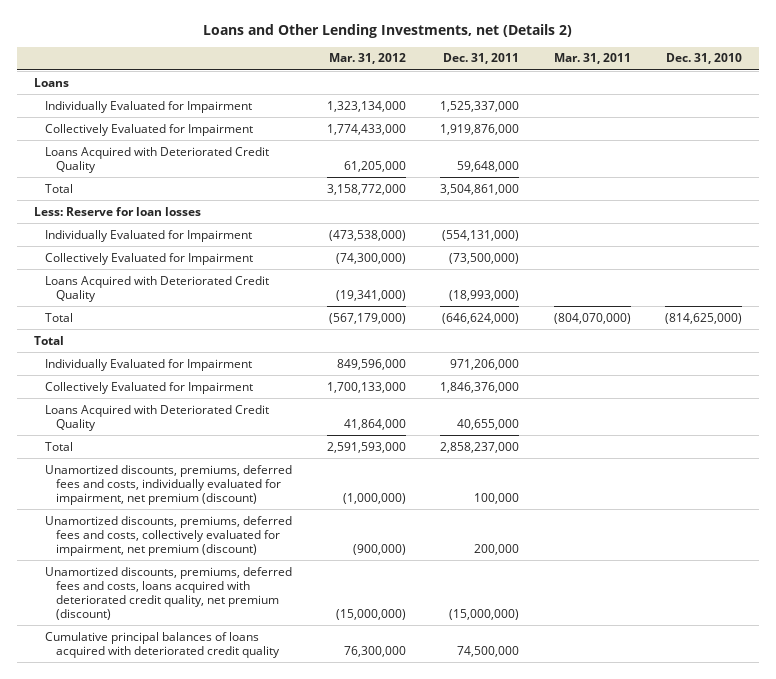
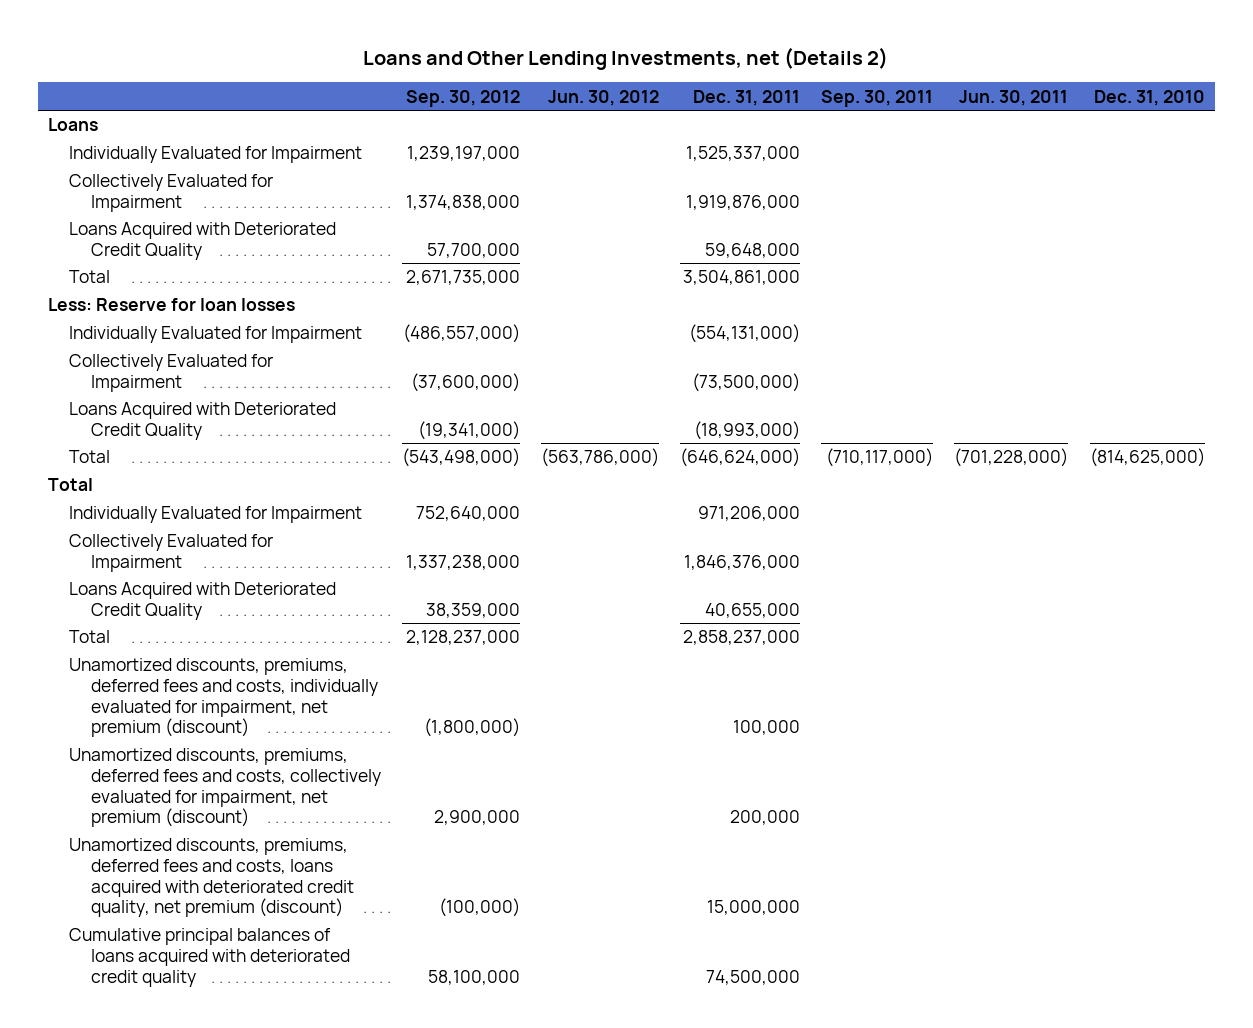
- | Mar. 31, 2012 | Dec. 31, 2011 | Mar. 31, 2011 | Dec. 31, 2010
+ | Sep. 30, 2012 | Jun. 30, 2012 | Dec. 31, 2011 | Sep. 30, 2011 | Jun. 30, 2011 | Dec. 31, 2010
- Unamortized discounts, premiums, deferred fees and costs, loans acquired with deteriorated credit quality, net premium (discount) | (15,000,000) | (15,000,000) | |
+ Unamortized discounts, premiums, deferred fees and costs, loans acquired with deteriorated credit quality, net premium (discount) | (100,000) | | 15,000,000 | | |

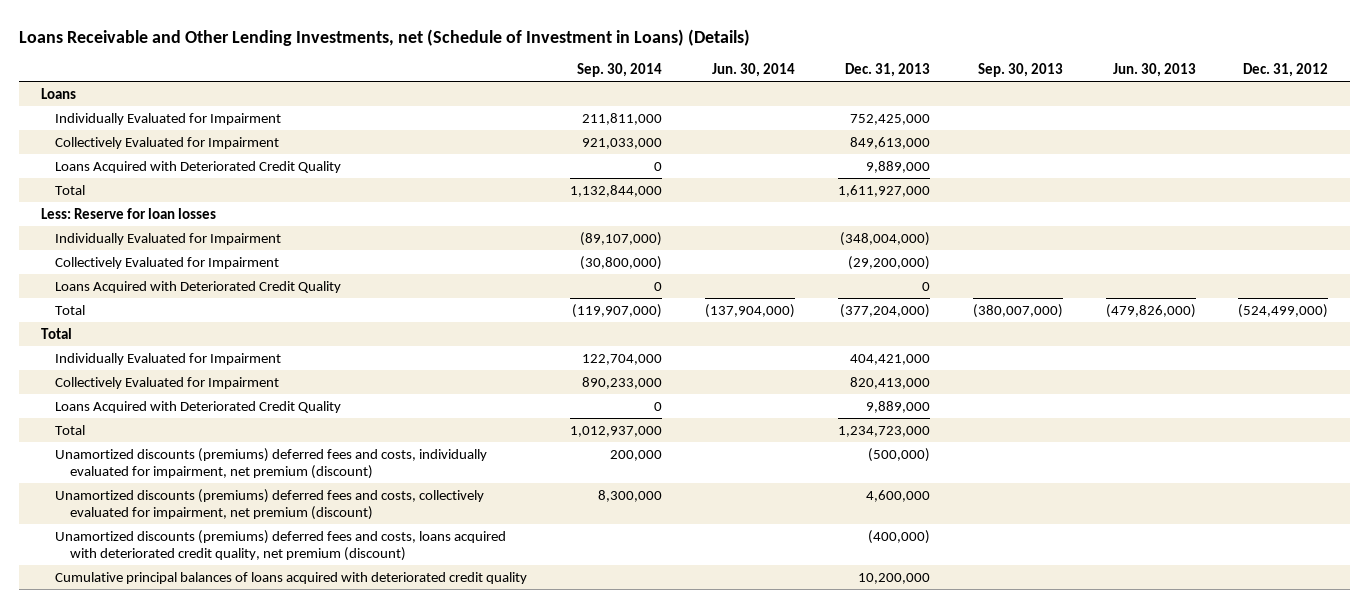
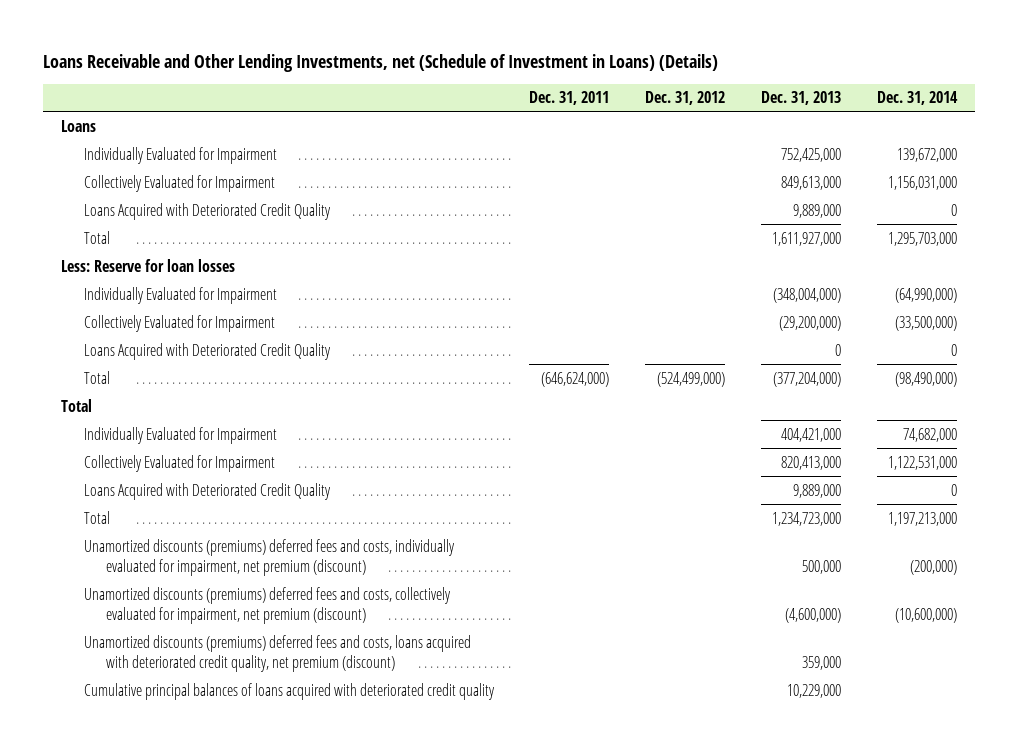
- | Sep. 30, 2014 | Jun. 30, 2014 | Dec. 31, 2013 | Sep. 30, 2013 | Jun. 30, 2013 | Dec. 31, 2012
+ | Dec. 31, 2011 | Dec. 31, 2012 | Dec. 31, 2013 | Dec. 31, 2014
- Unamortized discounts (premiums) deferred fees and costs, individually evaluated for impairment, net premium (discount) | 200,000 | | (500,000) | | |
- Unamortized discounts (premiums) deferred fees and costs, collectively evaluated for impairment, net premium (discount) | 8,300,000 | | 4,600,000 | | |
- Unamortized discounts (premiums) deferred fees and costs, loans acquired with deteriorated credit quality, net premium (discount) | | | (400,000) | | |
- Cumulative principal balances of loans acquired with deteriorated credit quality | | | 10,200,000 | | |
+ Unamortized discounts (premiums) deferred fees and costs, individually evaluated for impairment, net premium (discount) | | | 500,000 | (200,000)
+ Unamortized discounts (premiums) deferred fees and costs, collectively evaluated for impairment, net premium (discount) | | | (4,600,000) | (10,600,000)
+ Unamortized discounts (premiums) deferred fees and costs, loans acquired with deteriorated credit quality, net premium (discount) | | | 359,000 |
+ Cumulative principal balances of loans acquired with deteriorated credit quality | | | 10,229,000 |

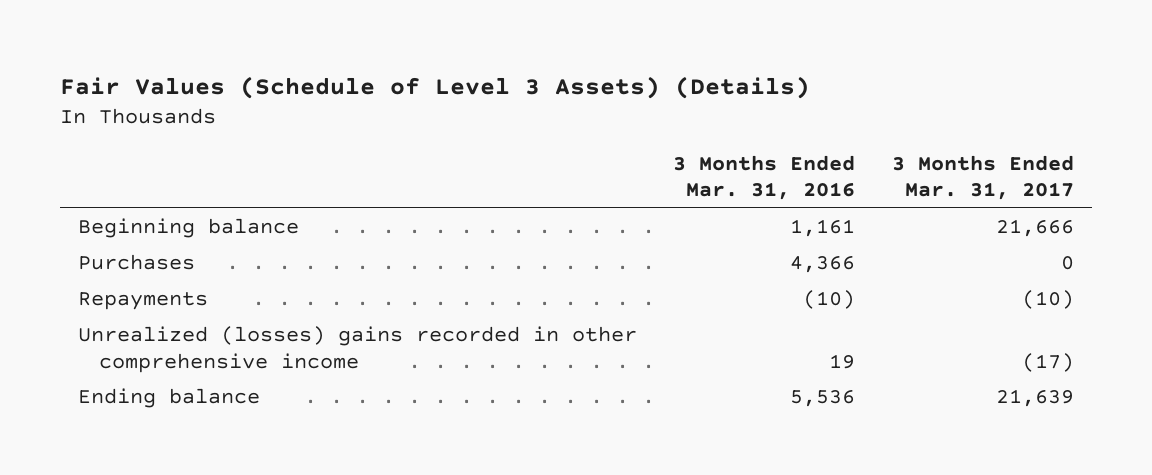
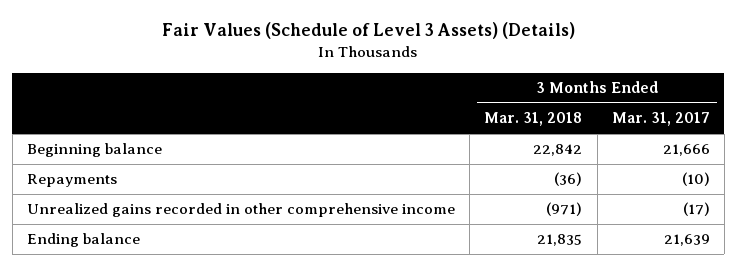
- | 3 Months Ended Mar. 31, 2016 | 3 Months Ended Mar. 31, 2017
+ | 3 Months Ended Mar. 31, 2018 | 3 Months Ended Mar. 31, 2017
- Purchases | 4,366 | 0
- Unrealized (losses) gains recorded in other comprehensive income | 19 | (17)
+ Unrealized gains recorded in other comprehensive income | (971) | (17)

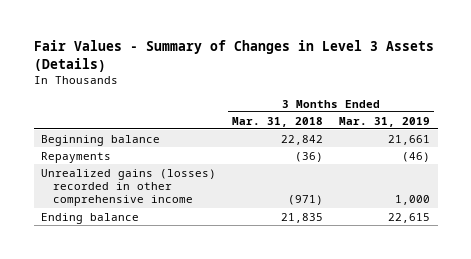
- Fair Values (Schedule of Level 3 Assets) (Details)
+ Fair Values - Summary of Changes in Level 3 Assets (Details)
- | 3 Months Ended Mar. 31, 2018 | 3 Months Ended Mar. 31, 2017
+ | 3 Months Ended Mar. 31, 2018 | 3 Months Ended Mar. 31, 2019
- Unrealized gains recorded in other comprehensive income | (971) | (17)
+ Unrealized gains (losses) recorded in other comprehensive income | (971) | 1,000

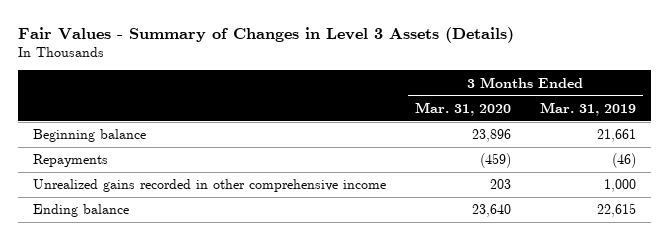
- | 3 Months Ended Mar. 31, 2018 | 3 Months Ended Mar. 31, 2019
+ | 3 Months Ended Mar. 31, 2020 | 3 Months Ended Mar. 31, 2019
- Unrealized gains (losses) recorded in other comprehensive income | (971) | 1,000
+ Unrealized gains recorded in other comprehensive income | 203 | 1,000

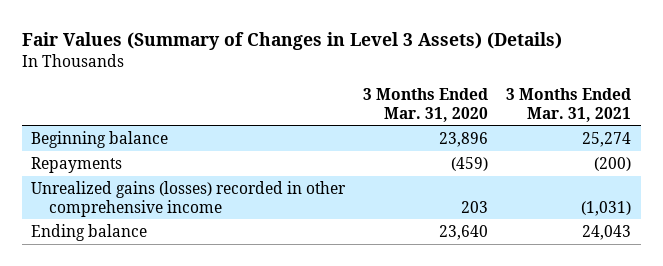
- Fair Values - Summary of Changes in Level 3 Assets (Details)
+ Fair Values (Summary of Changes in Level 3 Assets) (Details)
- | 3 Months Ended Mar. 31, 2020 | 3 Months Ended Mar. 31, 2019
+ | 3 Months Ended Mar. 31, 2020 | 3 Months Ended Mar. 31, 2021
- Unrealized gains recorded in other comprehensive income | 203 | 1,000
+ Unrealized gains (losses) recorded in other comprehensive income | 203 | (1,031)

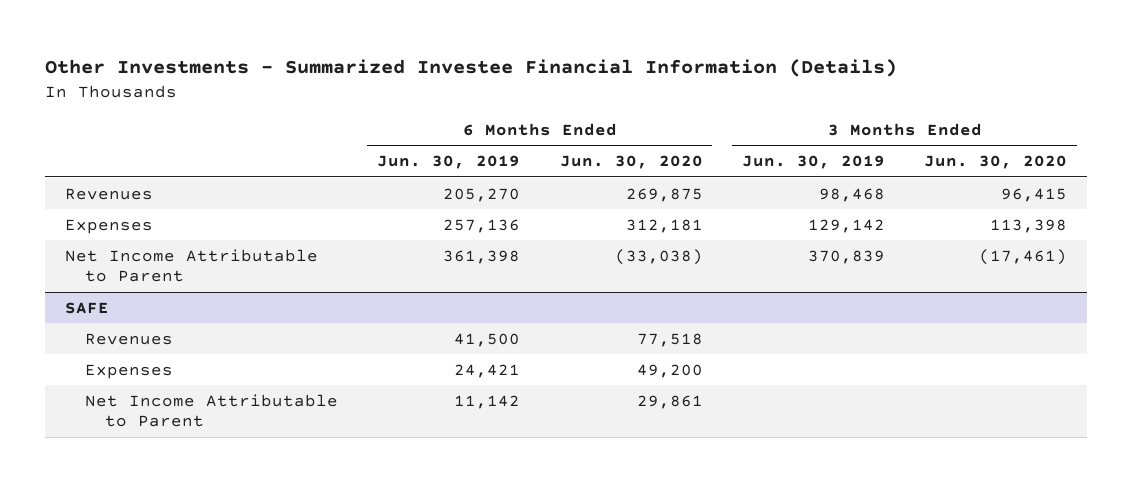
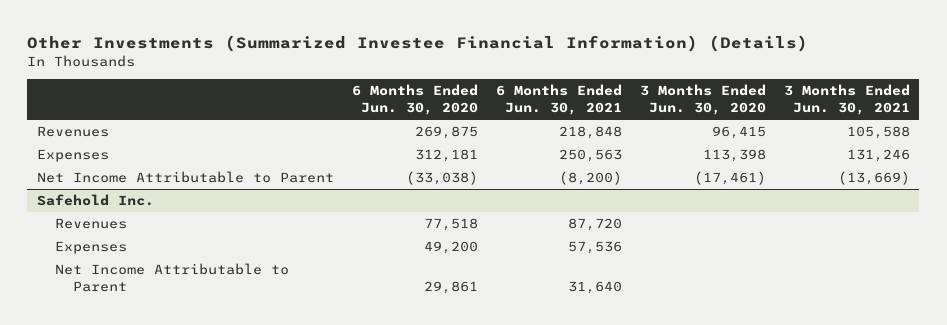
- Other Investments - Summarized Investee Financial Information (Details)
+ Other Investments (Summarized Investee Financial Information) (Details)
- | 6 Months Ended Jun. 30, 2019 | 6 Months Ended Jun. 30, 2020 | 3 Months Ended Jun. 30, 2019 | 3 Months Ended Jun. 30, 2020
+ | 6 Months Ended Jun. 30, 2020 | 6 Months Ended Jun. 30, 2021 | 3 Months Ended Jun. 30, 2020 | 3 Months Ended Jun. 30, 2021
- SAFE
+ Safehold Inc.

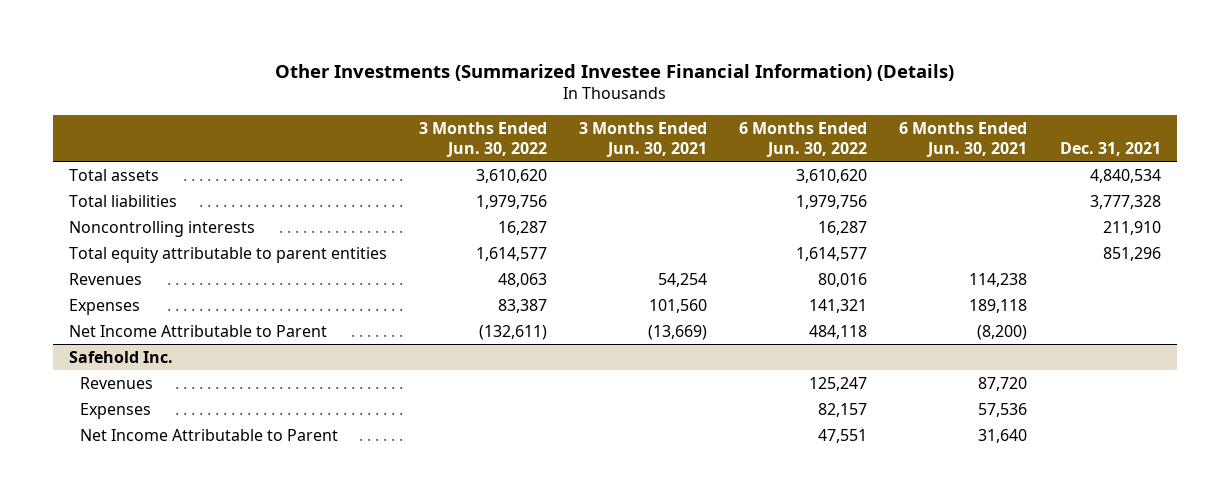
- | 6 Months Ended Jun. 30, 2020 | 6 Months Ended Jun. 30, 2021 | 3 Months Ended Jun. 30, 2020 | 3 Months Ended Jun. 30, 2021
+ | 3 Months Ended Jun. 30, 2022 | 3 Months Ended Jun. 30, 2021 | 6 Months Ended Jun. 30, 2022 | 6 Months Ended Jun. 30, 2021 | Dec. 31, 2021
- Revenues | 269,875 | 218,848 | 96,415 | 105,588
- Expenses | 312,181 | 250,563 | 113,398 | 131,246
+ Total assets | 3,610,620 | | 3,610,620 | | 4,840,534
+ Total liabilities | 1,979,756 | | 1,979,756 | | 3,777,328
+ Noncontrolling interests | 16,287 | | 16,287 | | 211,910
+ Total equity attributable to parent entities | 1,614,577 | | 1,614,577 | | 851,296
+ Revenues | 48,063 | 54,254 | 80,016 | 114,238 |
+ Expenses | 83,387 | 101,560 | 141,321 | 189,118 |

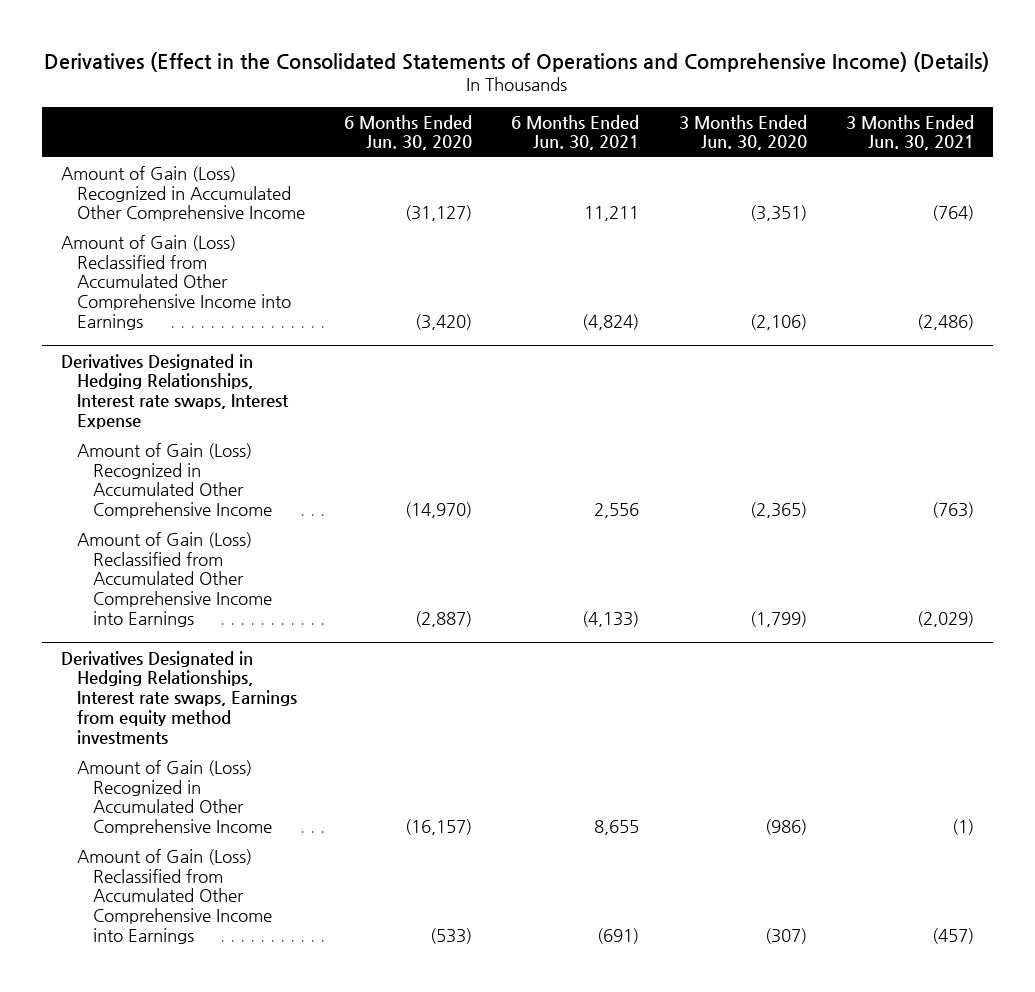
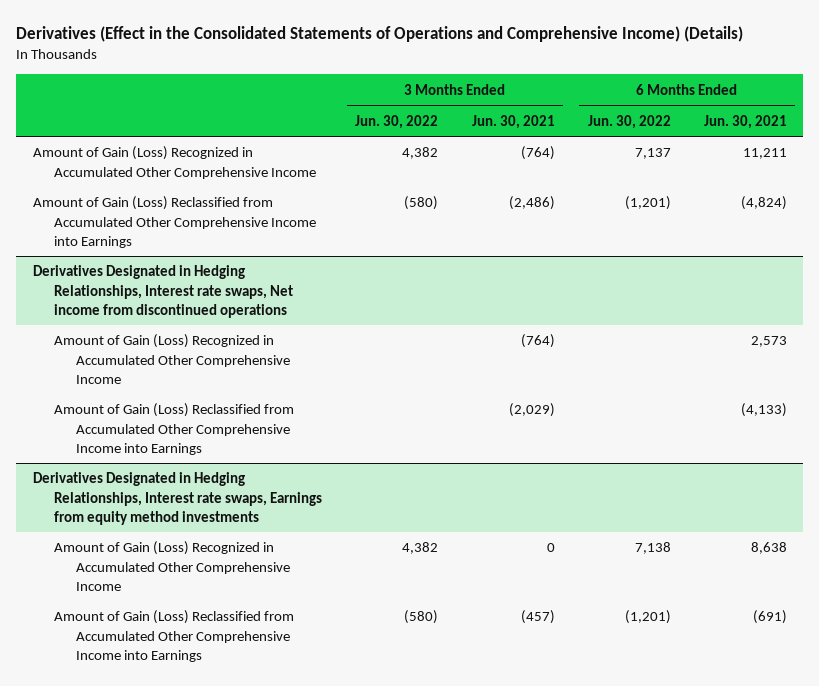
- | 6 Months Ended Jun. 30, 2020 | 6 Months Ended Jun. 30, 2021 | 3 Months Ended Jun. 30, 2020 | 3 Months Ended Jun. 30, 2021
+ | 3 Months Ended Jun. 30, 2022 | 3 Months Ended Jun. 30, 2021 | 6 Months Ended Jun. 30, 2022 | 6 Months Ended Jun. 30, 2021
- Derivatives Designated in Hedging Relationships, Interest rate swaps, Interest Expense
- Amount of Gain (Loss) Recognized in Accumulated Other Comprehensive Income | (14,970) | 2,556 | (2,365) | (763)
+ Derivatives Designated in Hedging Relationships, Interest rate swaps, Net income from discontinued operations
+ Amount of Gain (Loss) Recognized in Accumulated Other Comprehensive Income | | (764) | | 2,573
@ Derivatives Designated in Hedging Relationships, Interest rate swaps, Earnings from equity method investments
- Amount of Gain (Loss) Recognized in Accumulated Other Comprehensive Income | (16,157) | 8,655 | (986) | (1)
+ Amount of Gain (Loss) Recognized in Accumulated Other Comprehensive Income | 4,382 | 0 | 7,138 | 8,638

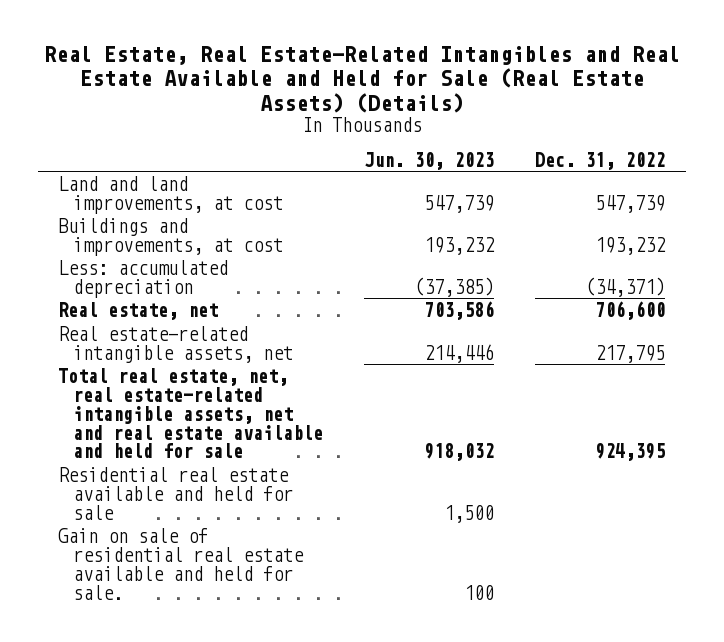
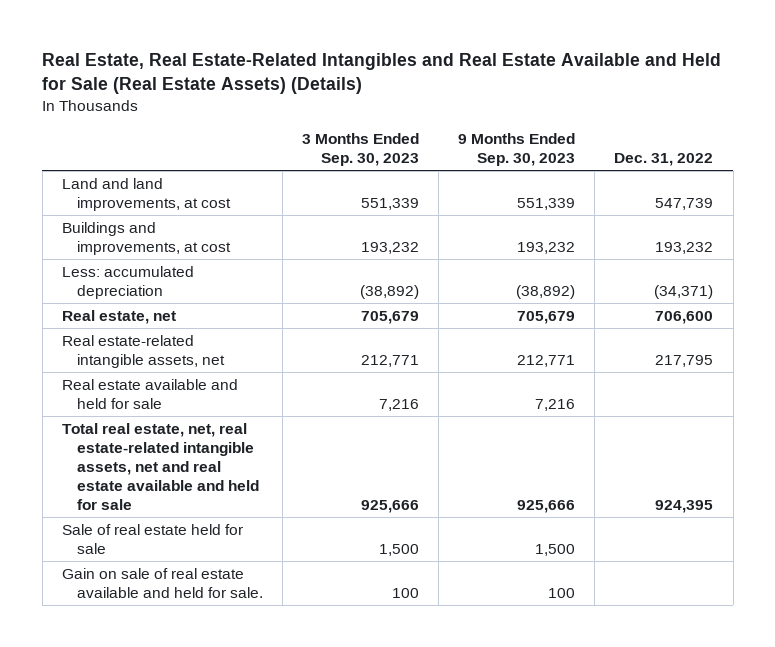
- | Jun. 30, 2023 | Dec. 31, 2022
+ | 3 Months Ended Sep. 30, 2023 | 9 Months Ended Sep. 30, 2023 | Dec. 31, 2022
+ Real estate available and held for sale | 7,216 | 7,216 |
- Residential real estate available and held for sale | 1,500 |
- Gain on sale of residential real estate available and held for sale. | 100 |
+ Sale of real estate held for sale | 1,500 | 1,500 |
+ Gain on sale of real estate available and held for sale. | 100 | 100 |

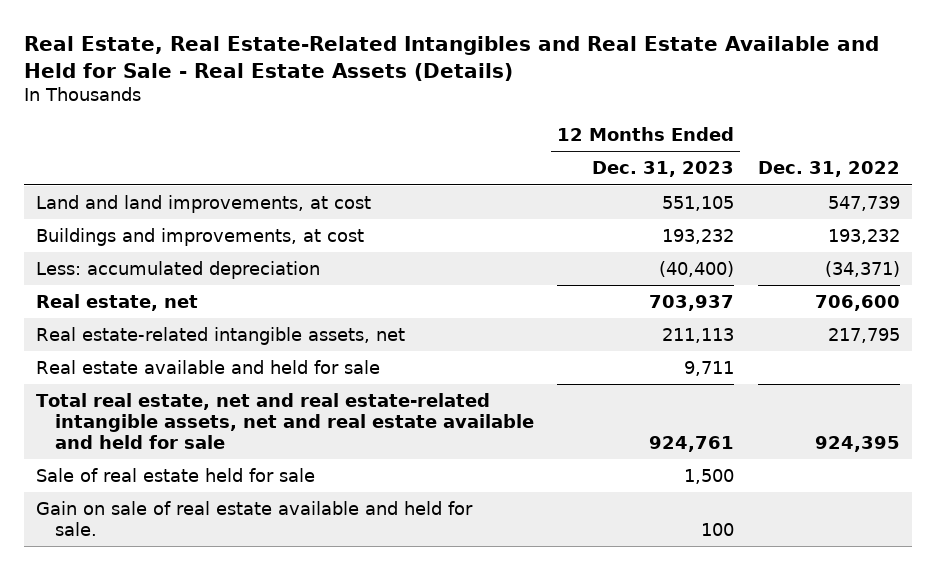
- Real Estate, Real Estate-Related Intangibles and Real Estate Available and Held for Sale (Real Estate Assets) (Details)
+ Real Estate, Real Estate-Related Intangibles and Real Estate Available and Held for Sale - Real Estate Assets (Details)
- | 3 Months Ended Sep. 30, 2023 | 9 Months Ended Sep. 30, 2023 | Dec. 31, 2022
+ | 12 Months Ended Dec. 31, 2023 | Dec. 31, 2022
- Total real estate, net, real estate-related intangible assets, net and real estate available and held for sale | 925,666 | 925,666 | 924,395
+ Total real estate, net and real estate-related intangible assets, net and real estate available and held for sale | 924,761 | 924,395

